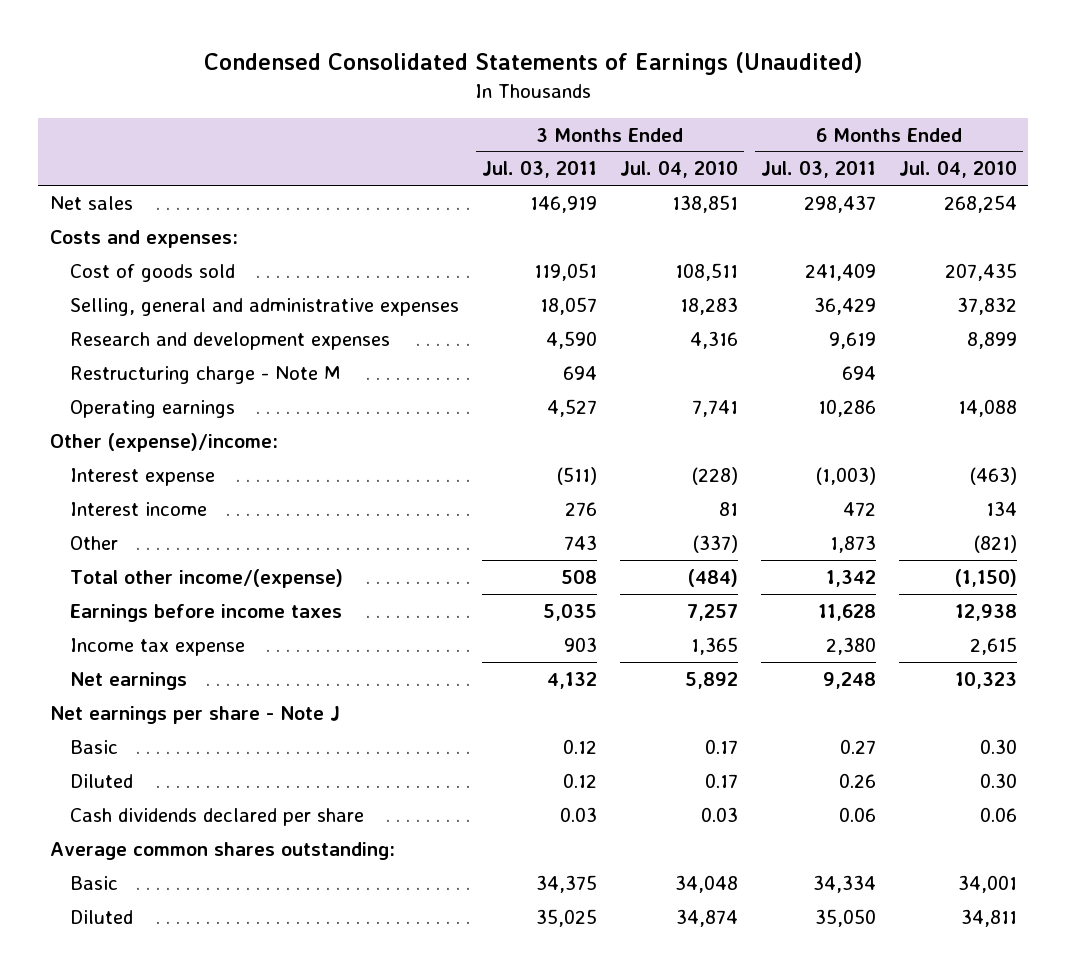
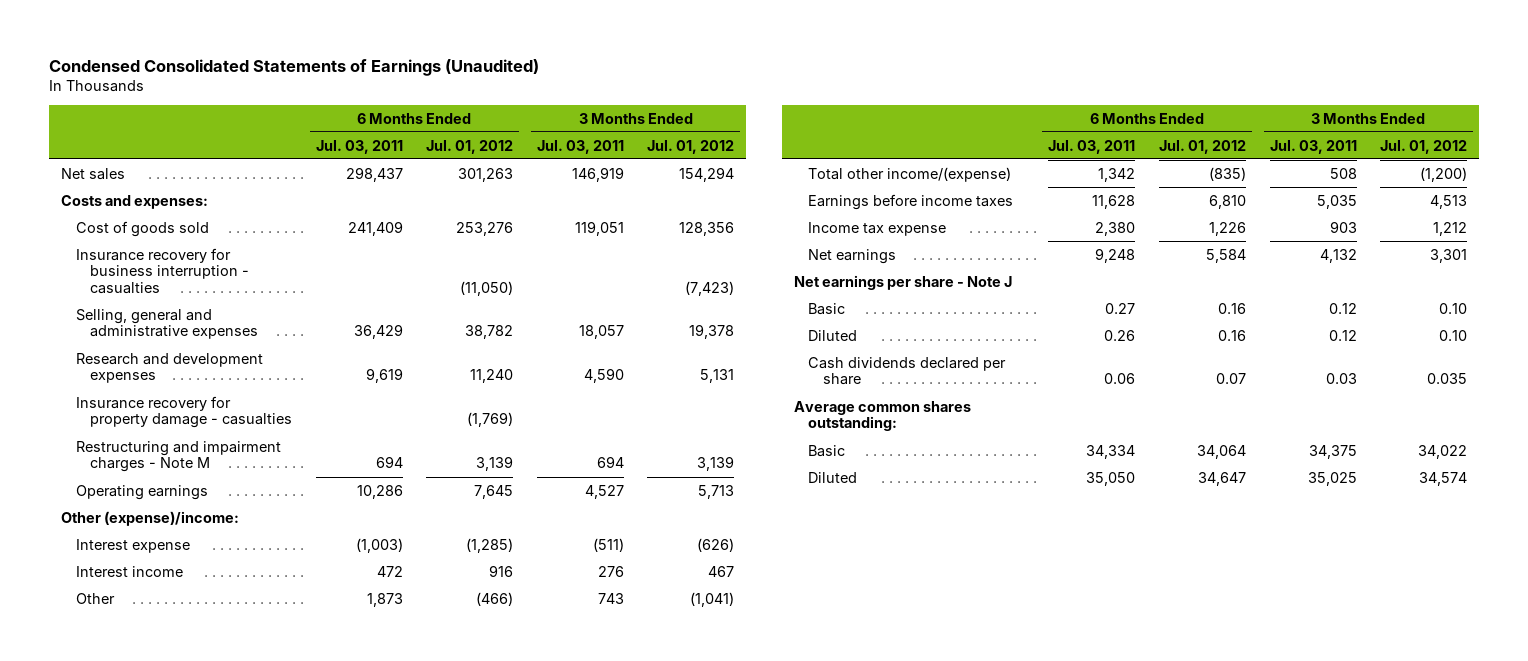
- | 3 Months Ended Jul. 03, 2011 | 3 Months Ended Jul. 04, 2010 | 6 Months Ended Jul. 03, 2011 | 6 Months Ended Jul. 04, 2010
+ | 6 Months Ended Jul. 03, 2011 | 6 Months Ended Jul. 01, 2012 | 3 Months Ended Jul. 03, 2011 | 3 Months Ended Jul. 01, 2012
+ Insurance recovery for business interruption - casualties | | (11,050) | | (7,423)
- Restructuring charge - Note M | 694 | | 694 |
+ Insurance recovery for property damage - casualties | | (1,769) | |
+ Restructuring and impairment charges - Note M | 694 | 3,139 | 694 | 3,139

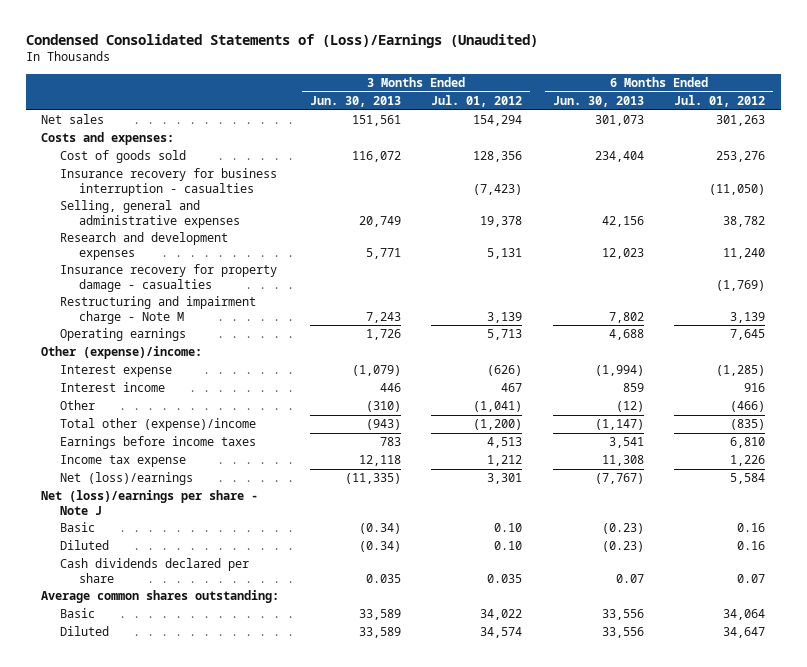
- Condensed Consolidated Statements of Earnings (Unaudited)
+ Condensed Consolidated Statements of (Loss)/Earnings (Unaudited)
- | 6 Months Ended Jul. 03, 2011 | 6 Months Ended Jul. 01, 2012 | 3 Months Ended Jul. 03, 2011 | 3 Months Ended Jul. 01, 2012
+ | 3 Months Ended Jun. 30, 2013 | 3 Months Ended Jul. 01, 2012 | 6 Months Ended Jun. 30, 2013 | 6 Months Ended Jul. 01, 2012
- Restructuring and impairment charges - Note M | 694 | 3,139 | 694 | 3,139
+ Restructuring and impairment charge - Note M | 7,243 | 3,139 | 7,802 | 3,139
- Total other income/(expense) | 1,342 | (835) | 508 | (1,200)
+ Total other (expense)/income | (943) | (1,200) | (1,147) | (835)
- Net earnings | 9,248 | 5,584 | 4,132 | 3,301
- Net earnings per share - Note J
+ Net (loss)/earnings | (11,335) | 3,301 | (7,767) | 5,584
+ Net (loss)/earnings per share - Note J

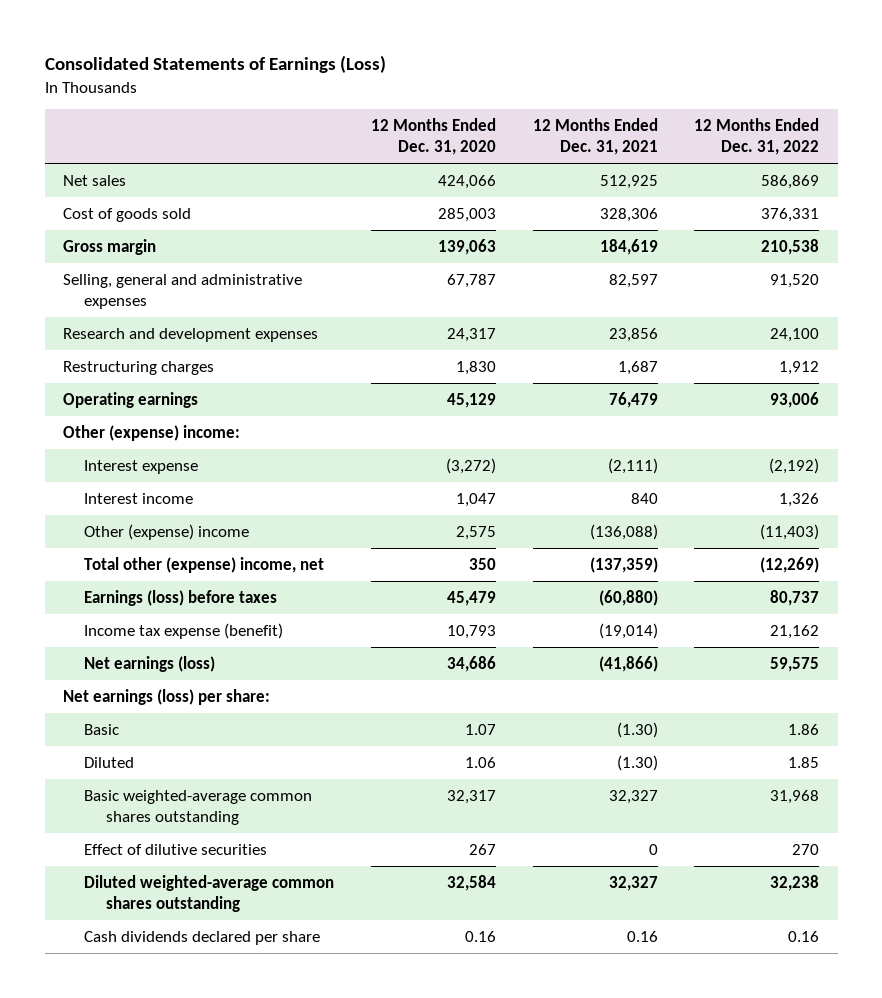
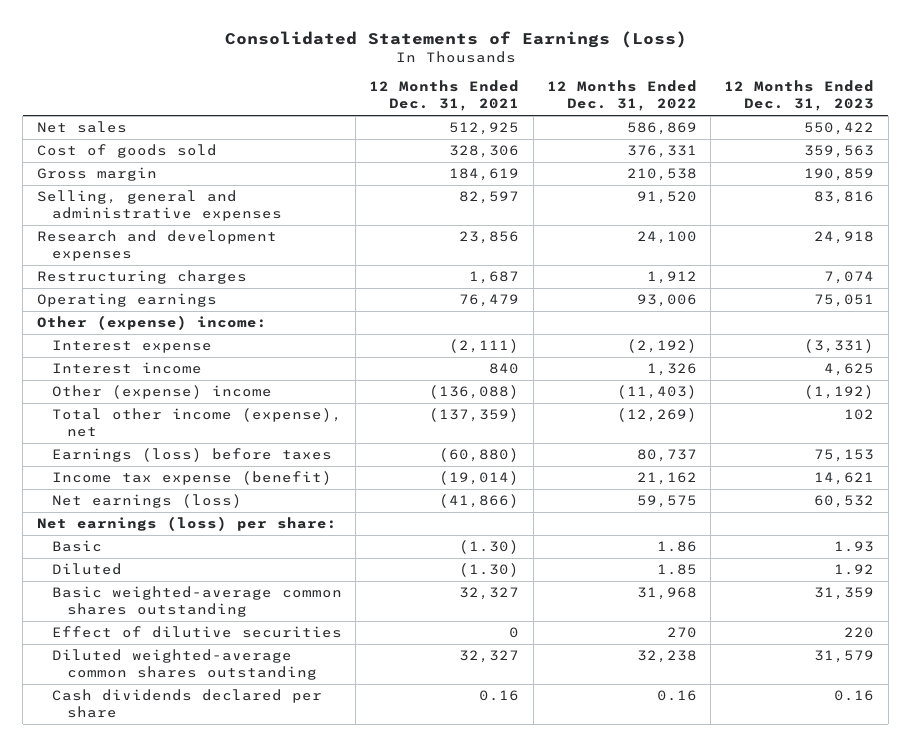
- | 12 Months Ended Dec. 31, 2020 | 12 Months Ended Dec. 31, 2021 | 12 Months Ended Dec. 31, 2022
+ | 12 Months Ended Dec. 31, 2021 | 12 Months Ended Dec. 31, 2022 | 12 Months Ended Dec. 31, 2023
- Total other (expense) income, net | 350 | (137,359) | (12,269)
+ Total other income (expense), net | (137,359) | (12,269) | 102

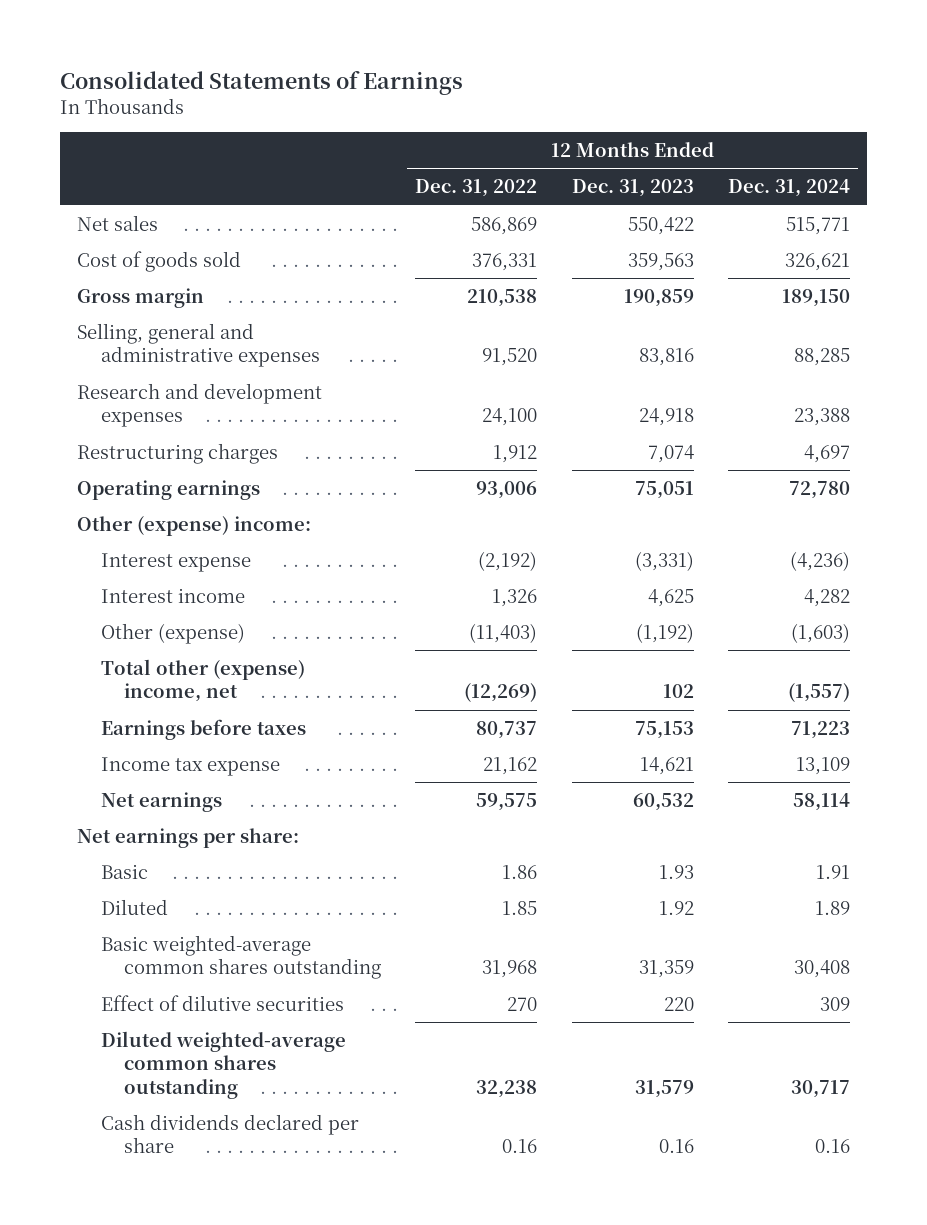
- Consolidated Statements of Earnings (Loss)
+ Consolidated Statements of Earnings
- | 12 Months Ended Dec. 31, 2021 | 12 Months Ended Dec. 31, 2022 | 12 Months Ended Dec. 31, 2023
+ | 12 Months Ended Dec. 31, 2022 | 12 Months Ended Dec. 31, 2023 | 12 Months Ended Dec. 31, 2024
- Other (expense) income | (136,088) | (11,403) | (1,192)
- Total other income (expense), net | (137,359) | (12,269) | 102
- Earnings (loss) before taxes | (60,880) | 80,737 | 75,153
- Income tax expense (benefit) | (19,014) | 21,162 | 14,621
- Net earnings (loss) | (41,866) | 59,575 | 60,532
- Net earnings (loss) per share:
+ Other (expense) | (11,403) | (1,192) | (1,603)
+ Total other (expense) income, net | (12,269) | 102 | (1,557)
+ Earnings before taxes | 80,737 | 75,153 | 71,223
+ Income tax expense | 21,162 | 14,621 | 13,109
+ Net earnings | 59,575 | 60,532 | 58,114
+ Net earnings per share:

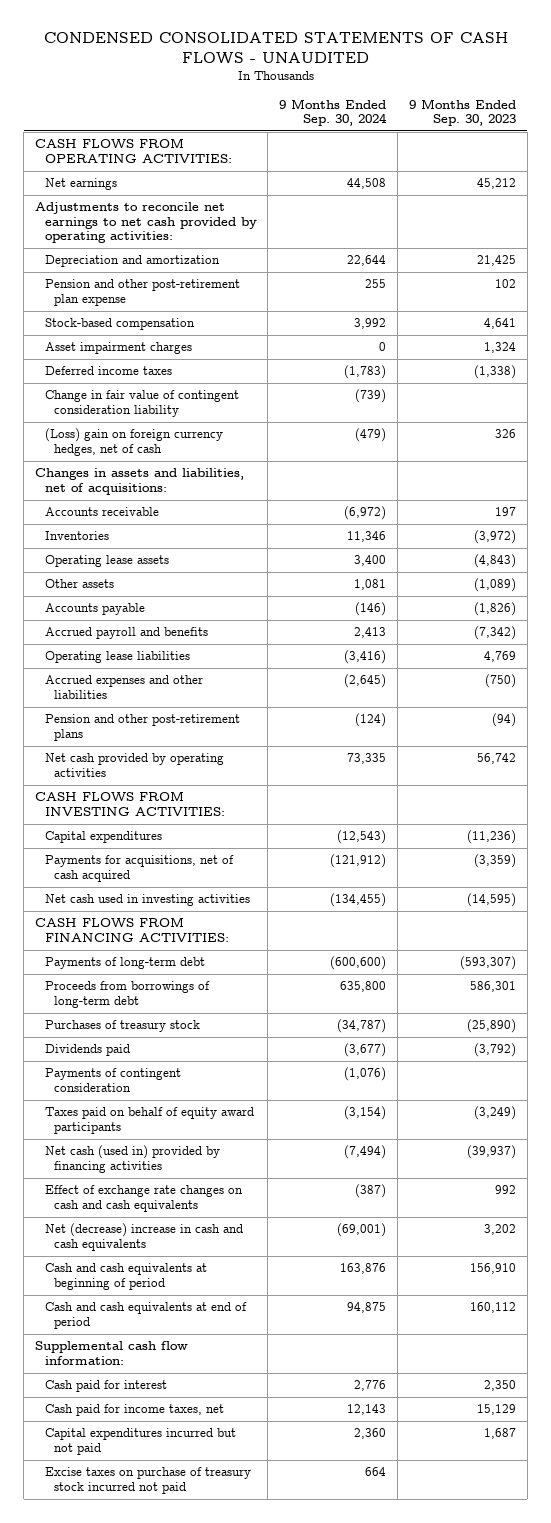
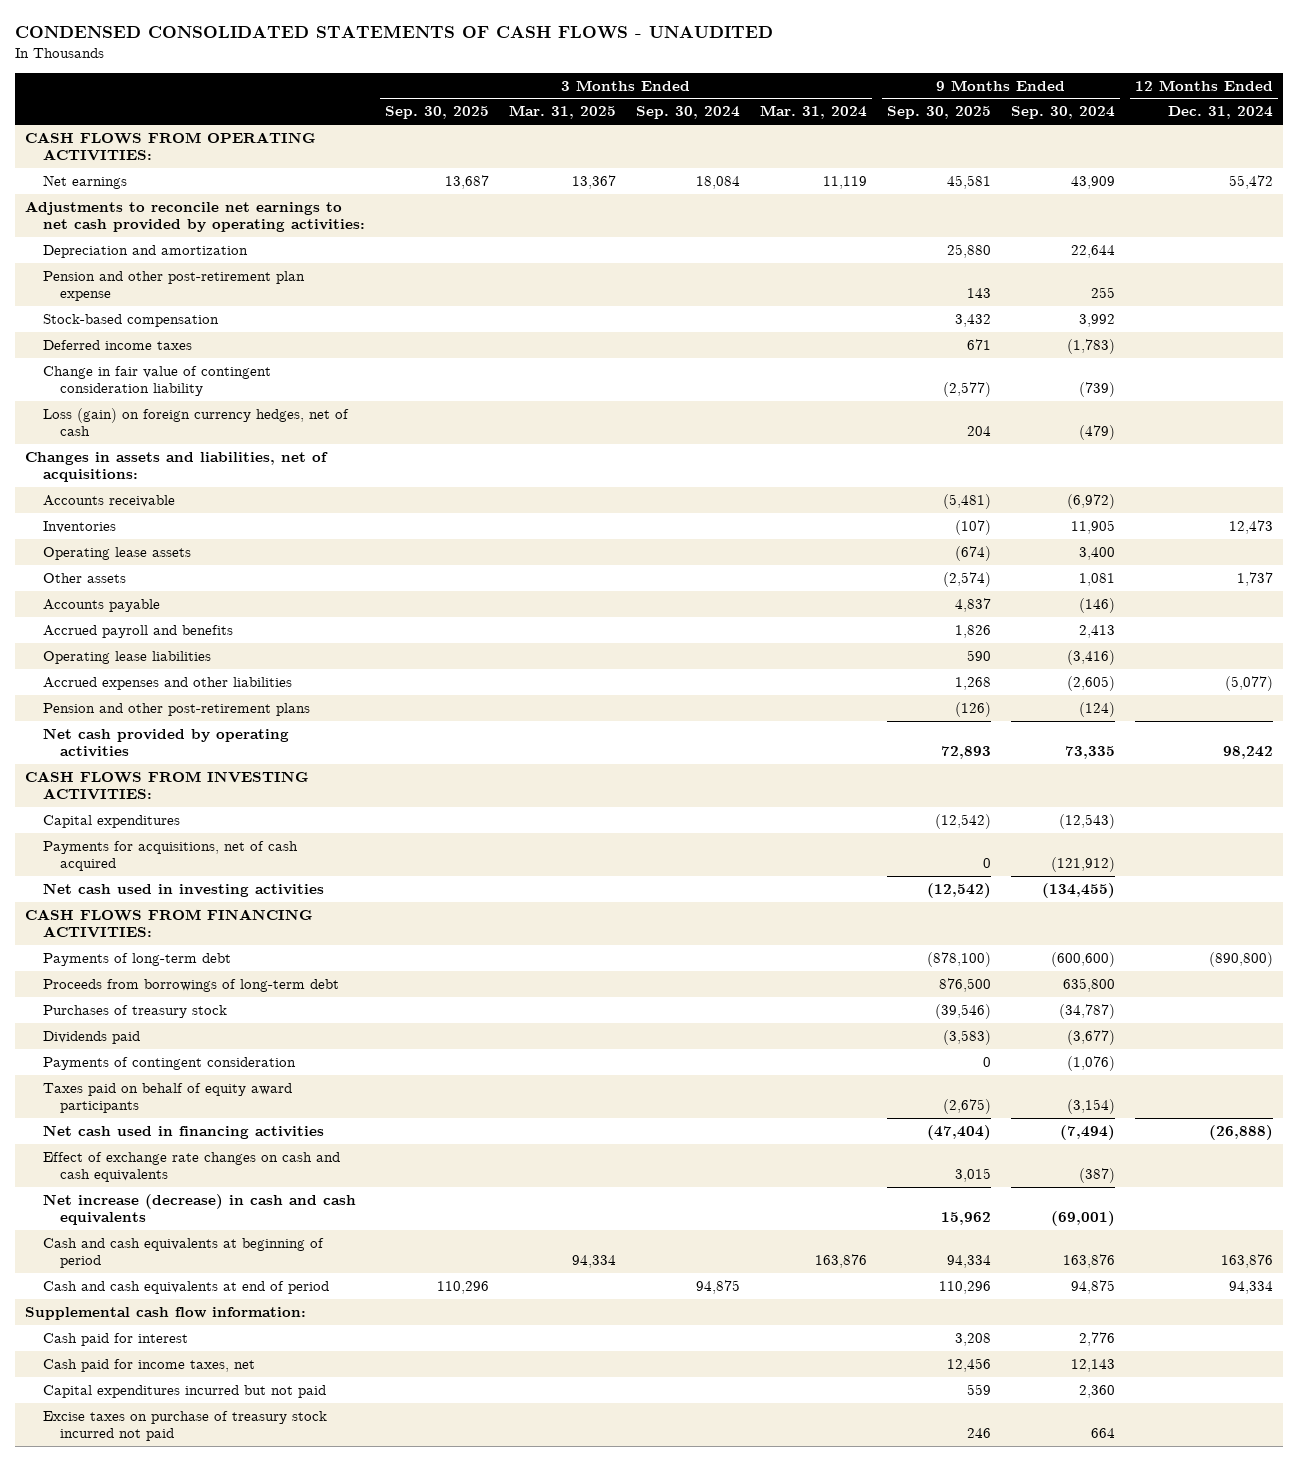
- | 9 Months Ended Sep. 30, 2024 | 9 Months Ended Sep. 30, 2023
+ | 3 Months Ended Sep. 30, 2025 | 3 Months Ended Mar. 31, 2025 | 3 Months Ended Sep. 30, 2024 | 3 Months Ended Mar. 31, 2024 | 9 Months Ended Sep. 30, 2025 | 9 Months Ended Sep. 30, 2024 | 12 Months Ended Dec. 31, 2024
- Net earnings | 44,508 | 45,212
+ Net earnings | 13,687 | 13,367 | 18,084 | 11,119 | 45,581 | 43,909 | 55,472
- Asset impairment charges | 0 | 1,324
- (Loss) gain on foreign currency hedges, net of cash | (479) | 326
+ Loss (gain) on foreign currency hedges, net of cash | | | | | 204 | (479) |
- Inventories | 11,346 | (3,972)
+ Inventories | | | | | (107) | 11,905 | 12,473
- Accrued expenses and other liabilities | (2,645) | (750)
+ Accrued expenses and other liabilities | | | | | 1,268 | (2,605) | (5,077)
- Net cash (used in) provided by financing activities | (7,494) | (39,937)
+ Net cash used in financing activities | | | | | (47,404) | (7,494) | (26,888)
- Net (decrease) increase in cash and cash equivalents | (69,001) | 3,202
+ Net increase (decrease) in cash and cash equivalents | | | | | 15,962 | (69,001) |

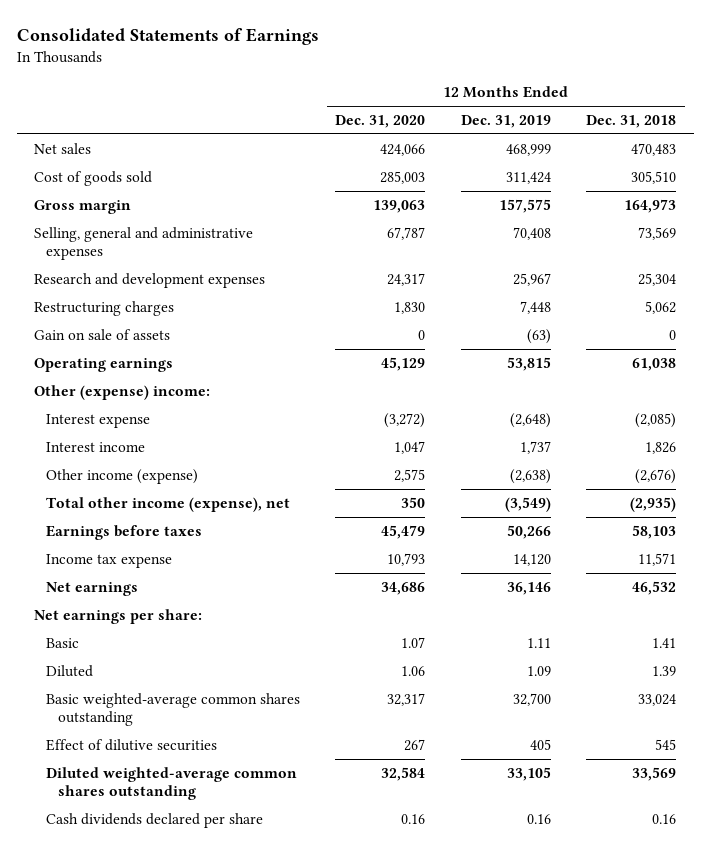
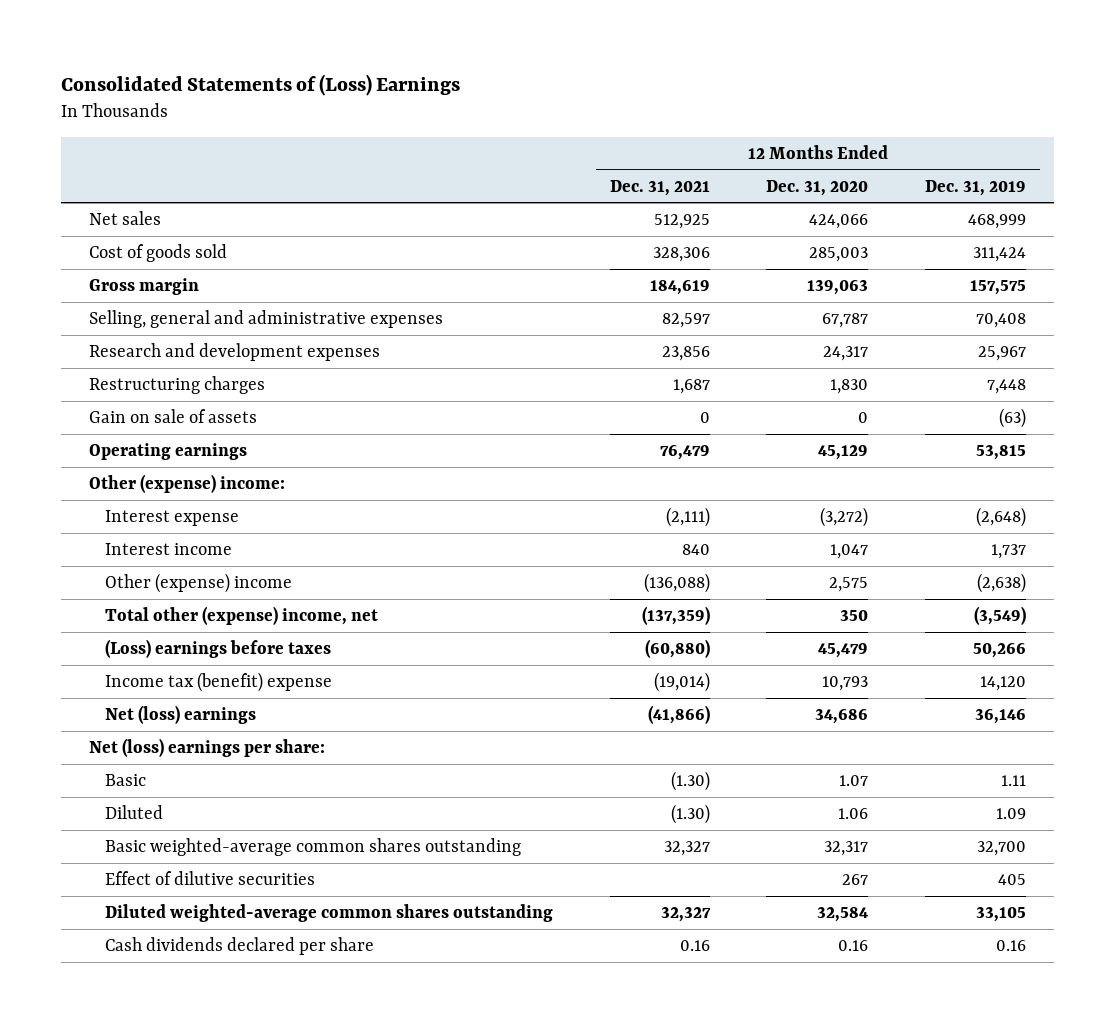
- Consolidated Statements of Earnings
+ Consolidated Statements of (Loss) Earnings
- | 12 Months Ended Dec. 31, 2020 | 12 Months Ended Dec. 31, 2019 | 12 Months Ended Dec. 31, 2018
+ | 12 Months Ended Dec. 31, 2021 | 12 Months Ended Dec. 31, 2020 | 12 Months Ended Dec. 31, 2019
- Other income (expense) | 2,575 | (2,638) | (2,676)
- Total other income (expense), net | 350 | (3,549) | (2,935)
- Earnings before taxes | 45,479 | 50,266 | 58,103
- Income tax expense | 10,793 | 14,120 | 11,571
- Net earnings | 34,686 | 36,146 | 46,532
- Net earnings per share:
+ Other (expense) income | (136,088) | 2,575 | (2,638)
+ Total other (expense) income, net | (137,359) | 350 | (3,549)
+ (Loss) earnings before taxes | (60,880) | 45,479 | 50,266
+ Income tax (benefit) expense | (19,014) | 10,793 | 14,120
+ Net (loss) earnings | (41,866) | 34,686 | 36,146
+ Net (loss) earnings per share:

